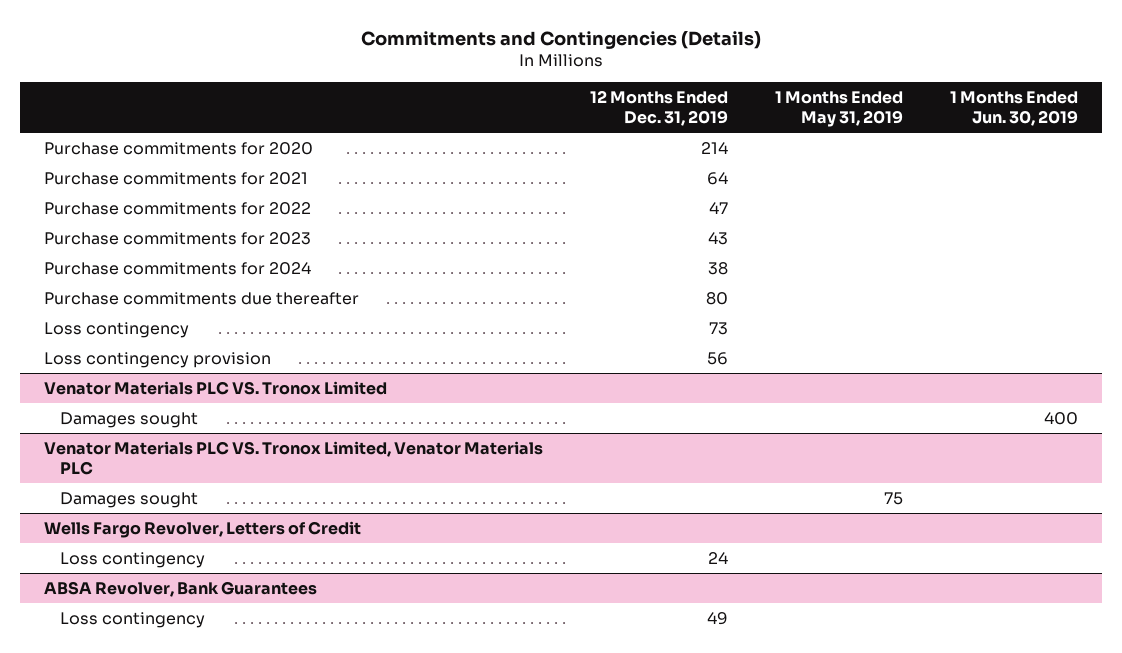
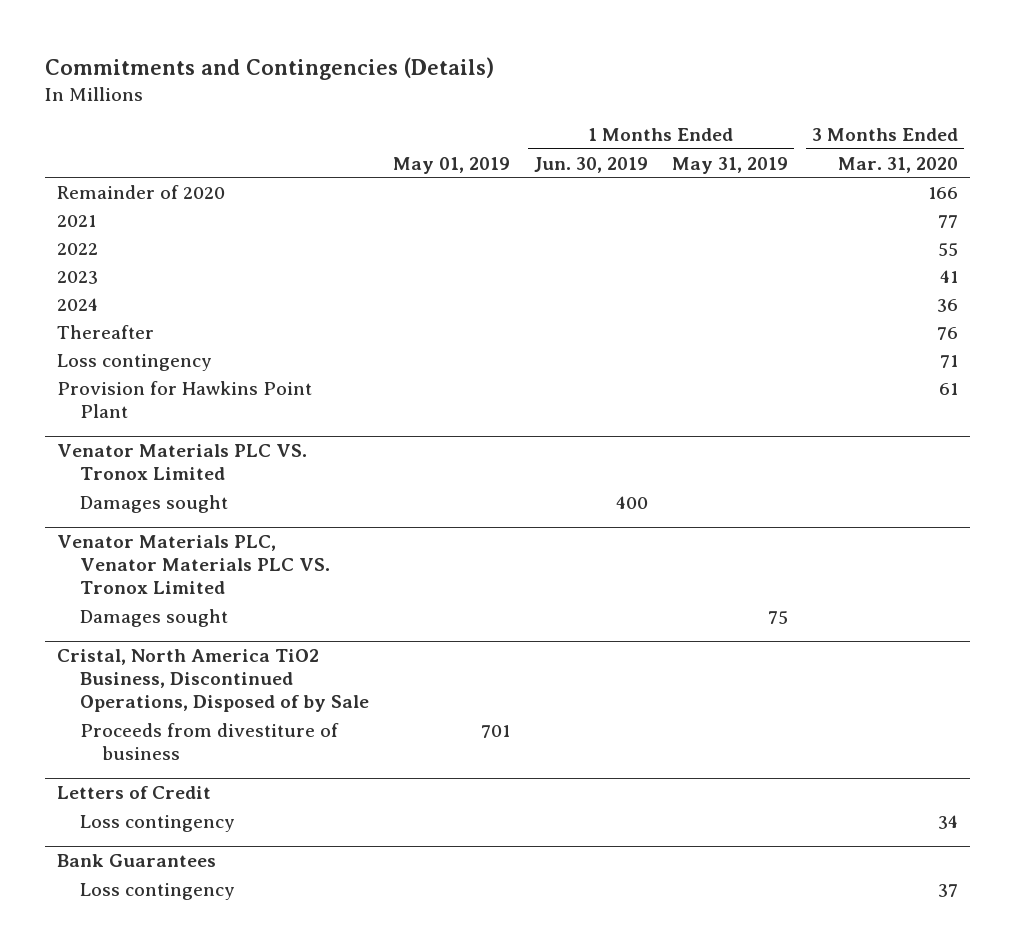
- | 12 Months Ended Dec. 31, 2019 | 1 Months Ended May 31, 2019 | 1 Months Ended Jun. 30, 2019
+ | May 01, 2019 | 1 Months Ended Jun. 30, 2019 | 1 Months Ended May 31, 2019 | 3 Months Ended Mar. 31, 2020
- Purchase commitments for 2020 | 214 | |
- Purchase commitments for 2021 | 64 | |
- Purchase commitments for 2022 | 47 | |
- Purchase commitments for 2023 | 43 | |
- Purchase commitments for 2024 | 38 | |
- Purchase commitments due thereafter | 80 | |
+ Remainder of 2020 | | | | 166
+ 2021 | | | | 77
+ 2022 | | | | 55
+ 2023 | | | | 41
+ 2024 | | | | 36
+ Thereafter | | | | 76
- Loss contingency provision | 56 | |
+ Provision for Hawkins Point Plant | | | | 61
- Venator Materials PLC VS. Tronox Limited, Venator Materials PLC
+ Venator Materials PLC, Venator Materials PLC VS. Tronox Limited
- Wells Fargo Revolver, Letters of Credit
+ Cristal, North America TiO2 Business, Discontinued Operations, Disposed of by Sale
+ Proceeds from divestiture of business | 701 | | |
+ Letters of Credit
- ABSA Revolver, Bank Guarantees
+ Bank Guarantees

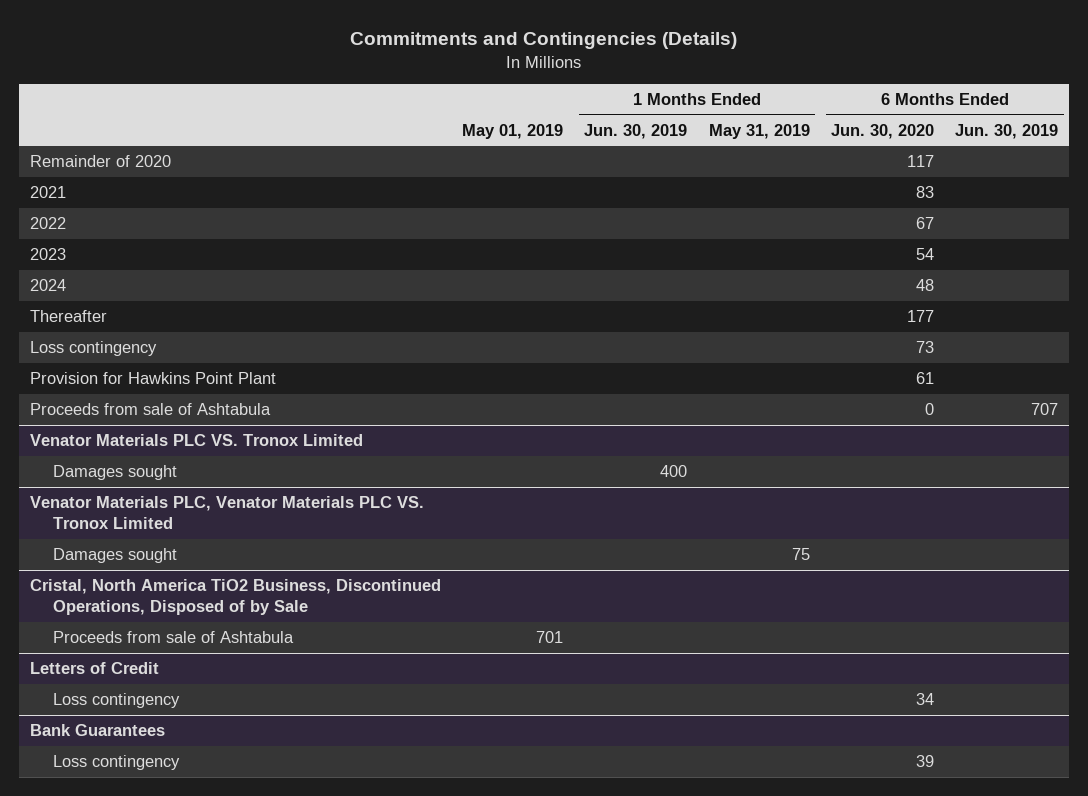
- | May 01, 2019 | 1 Months Ended Jun. 30, 2019 | 1 Months Ended May 31, 2019 | 3 Months Ended Mar. 31, 2020
+ | May 01, 2019 | 1 Months Ended Jun. 30, 2019 | 1 Months Ended May 31, 2019 | 6 Months Ended Jun. 30, 2020 | 6 Months Ended Jun. 30, 2019
+ Proceeds from sale of Ashtabula | | | | 0 | 707
@ Cristal, North America TiO2 Business, Discontinued Operations, Disposed of by Sale
- Proceeds from divestiture of business | 701 | | |
+ Proceeds from sale of Ashtabula | 701 | | | |

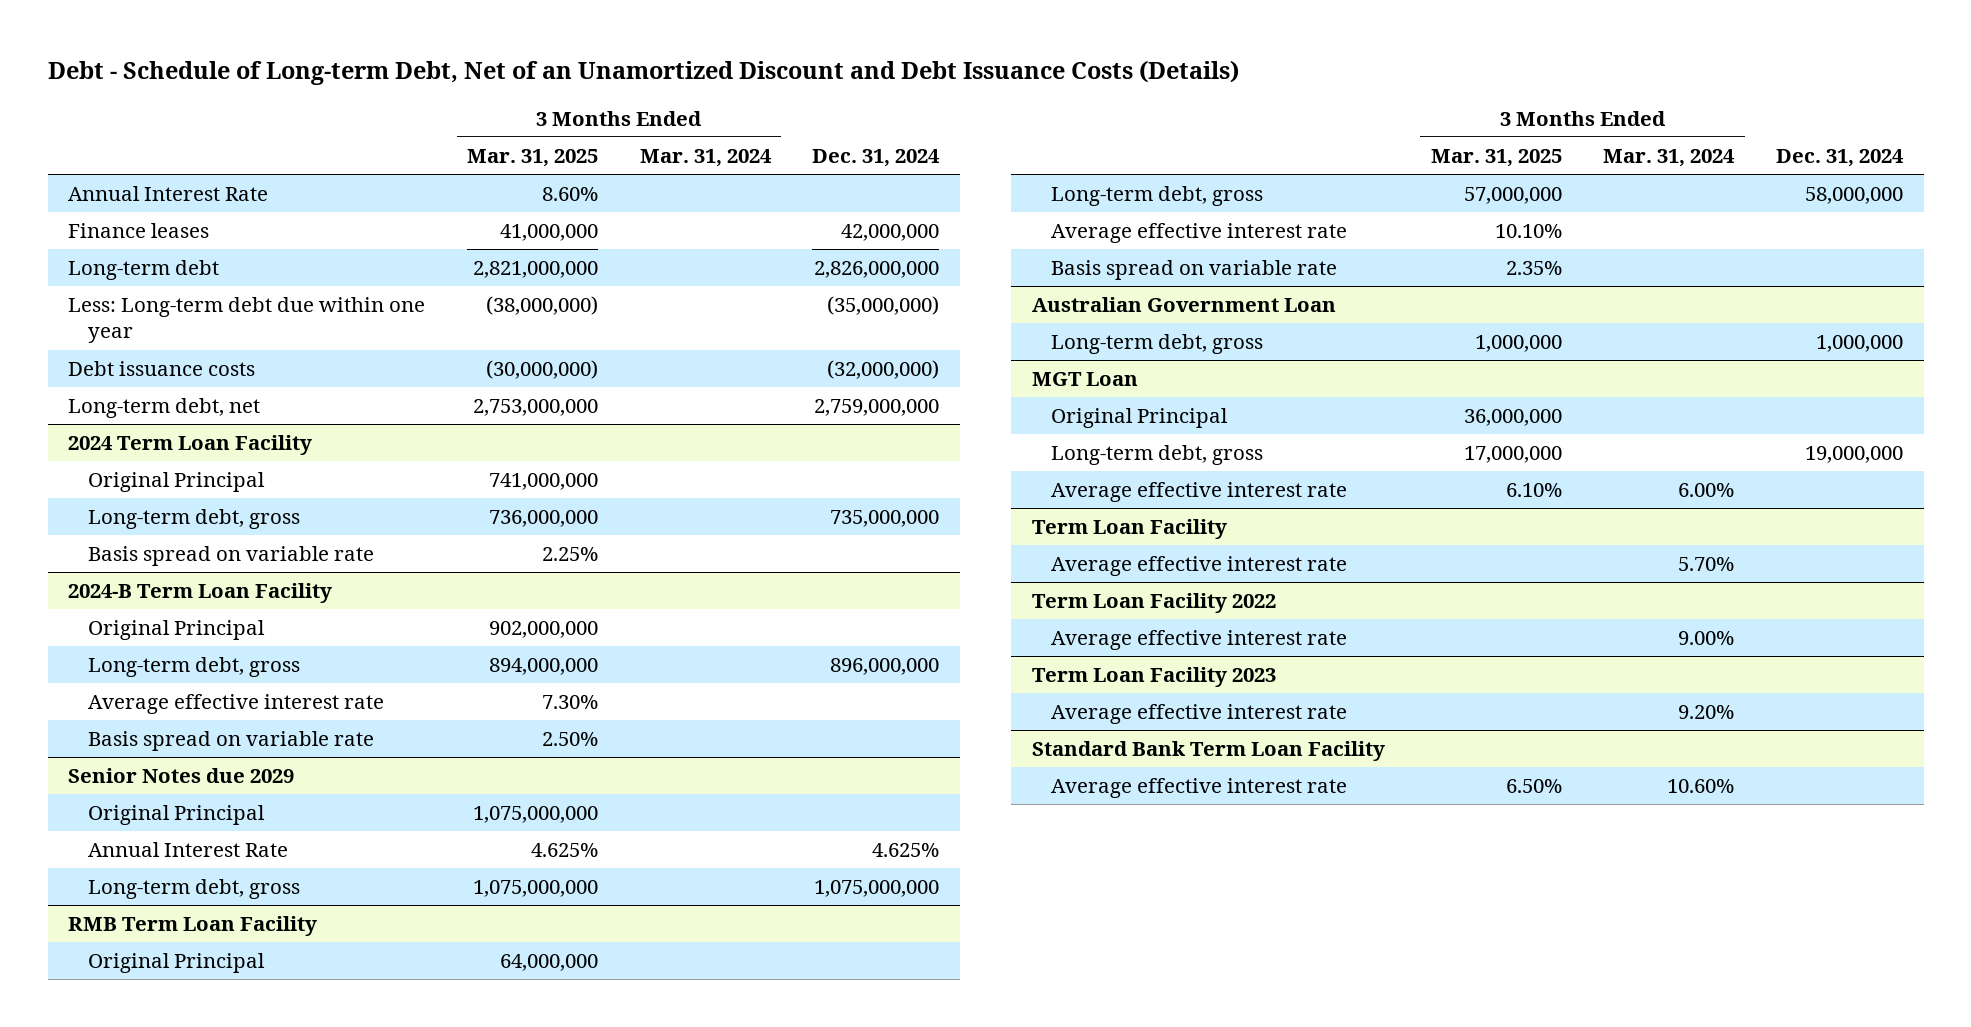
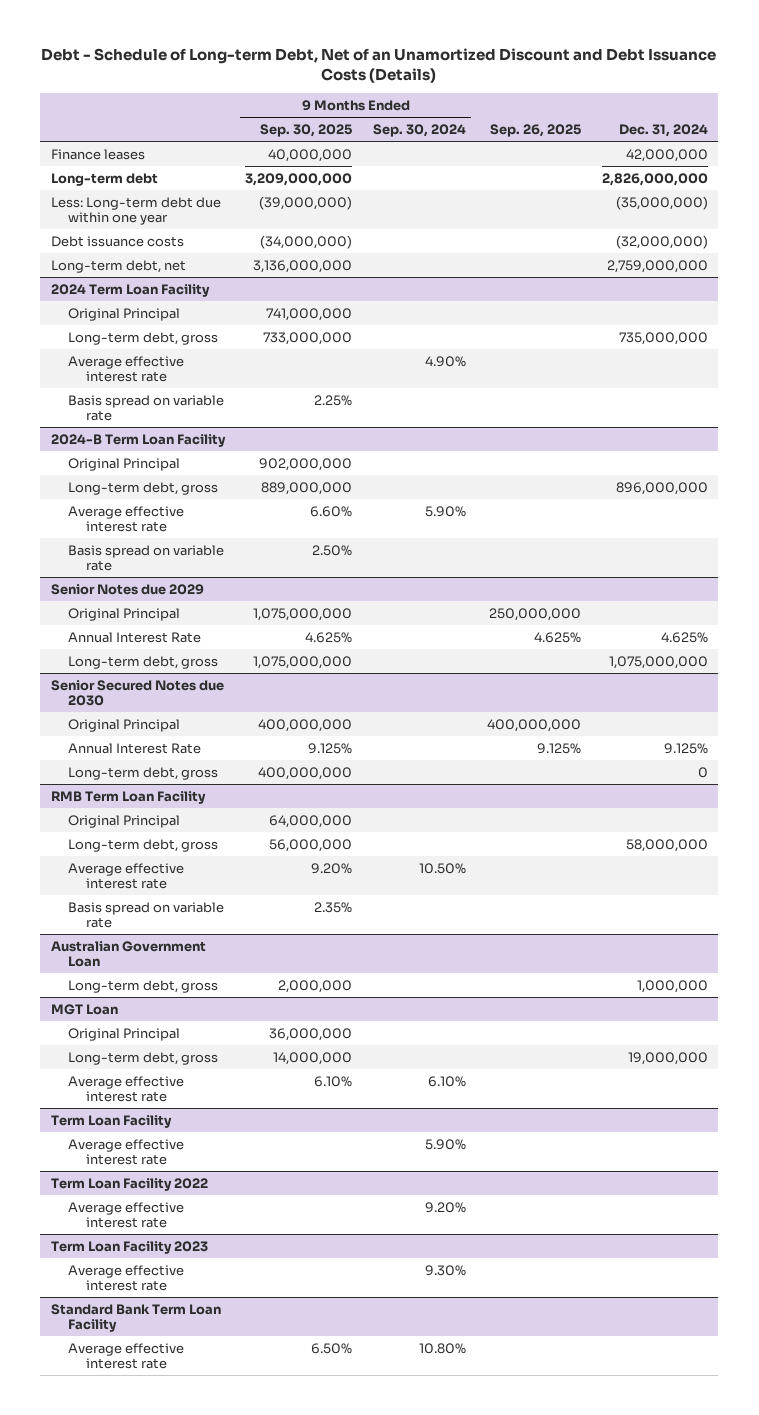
- | 3 Months Ended Mar. 31, 2025 | 3 Months Ended Mar. 31, 2024 | Dec. 31, 2024
+ | 9 Months Ended Sep. 30, 2025 | 9 Months Ended Sep. 30, 2024 | Sep. 26, 2025 | Dec. 31, 2024
- Annual Interest Rate | 8.60% | |
@ 2024 Term Loan Facility
+ Average effective interest rate | | 4.90% | |
+ Senior Secured Notes due 2030
+ Original Principal | 400,000,000 | | 400,000,000 |
+ Annual Interest Rate | 9.125% | | 9.125% | 9.125%
+ Long-term debt, gross | 400,000,000 | | | 0

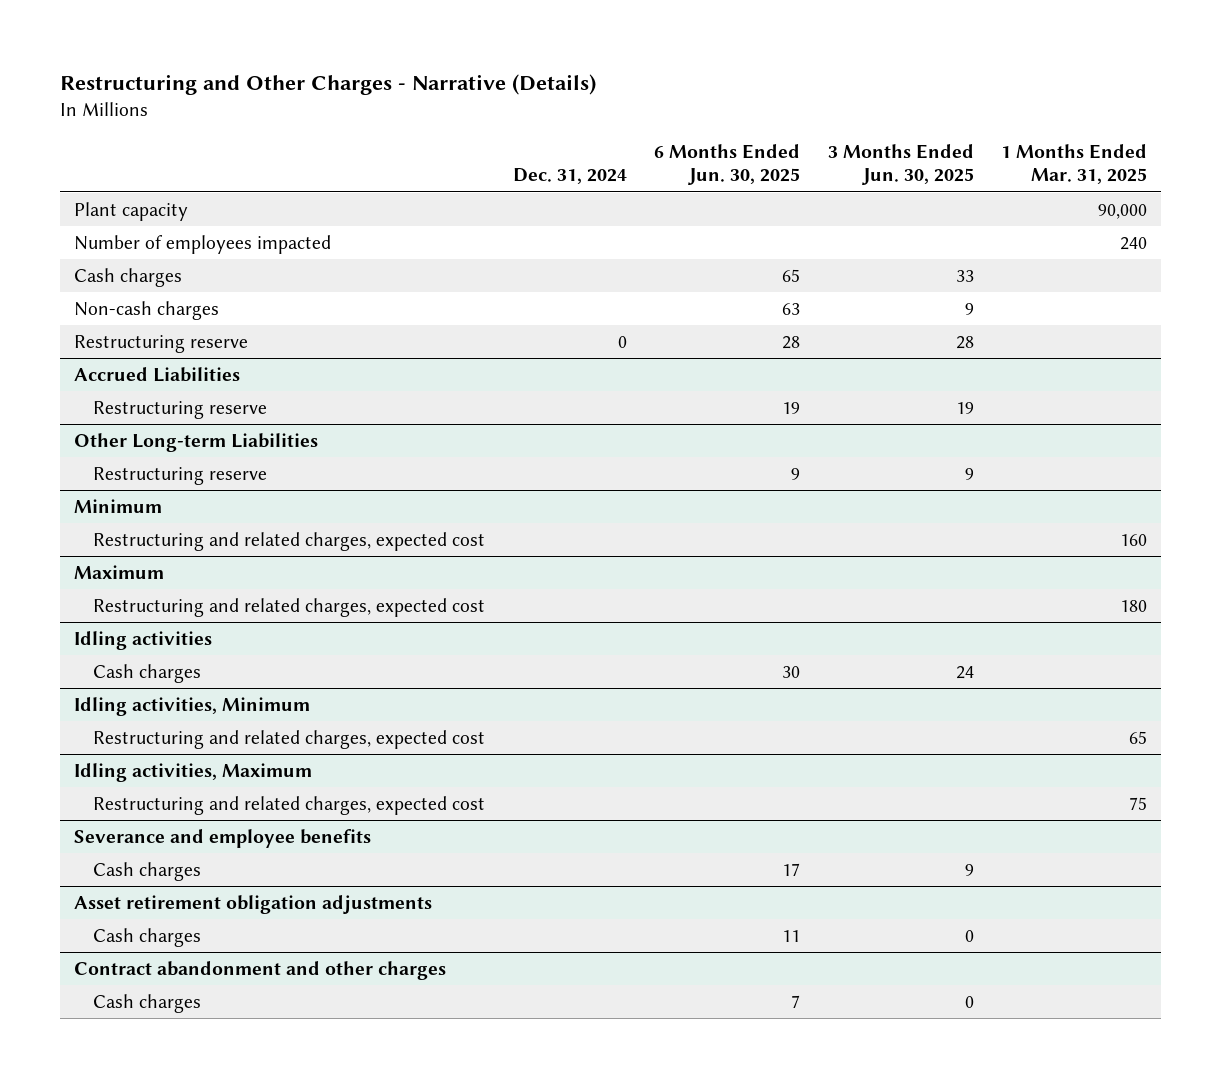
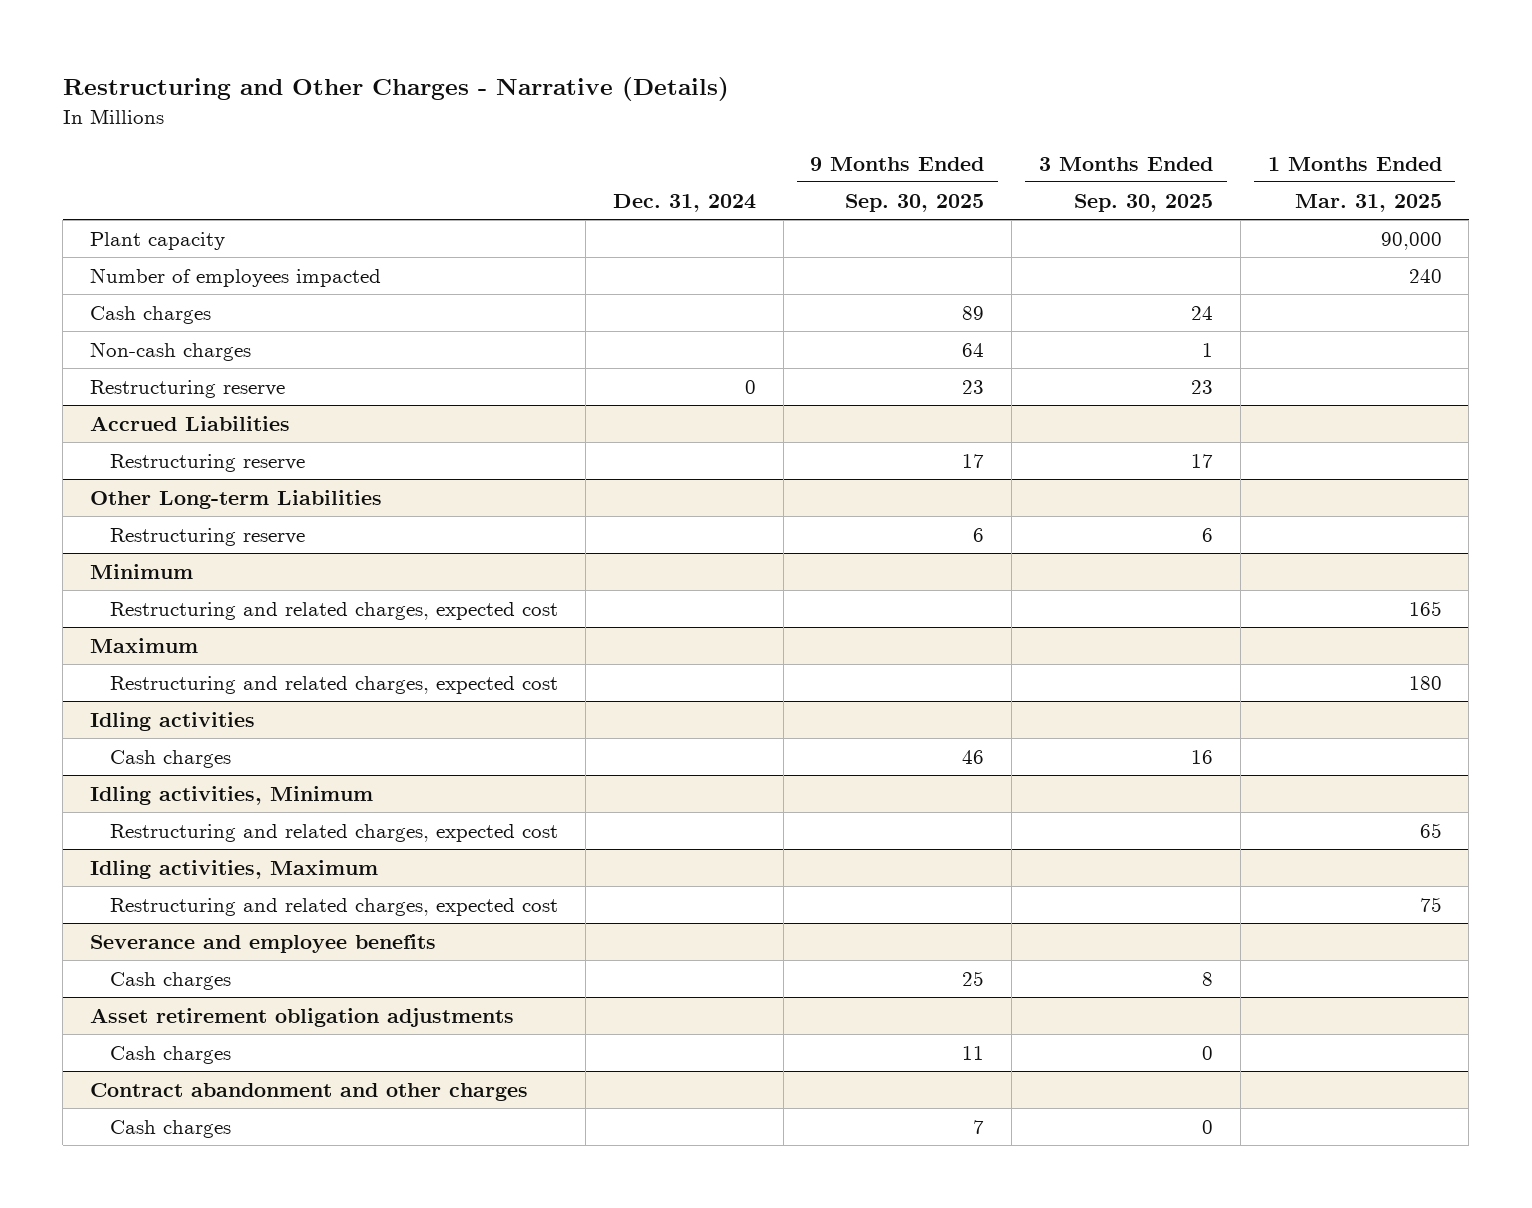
- | Dec. 31, 2024 | 6 Months Ended Jun. 30, 2025 | 3 Months Ended Jun. 30, 2025 | 1 Months Ended Mar. 31, 2025
+ | Dec. 31, 2024 | 9 Months Ended Sep. 30, 2025 | 3 Months Ended Sep. 30, 2025 | 1 Months Ended Mar. 31, 2025
@ Minimum
- Restructuring and related charges, expected cost | | | | 160
+ Restructuring and related charges, expected cost | | | | 165

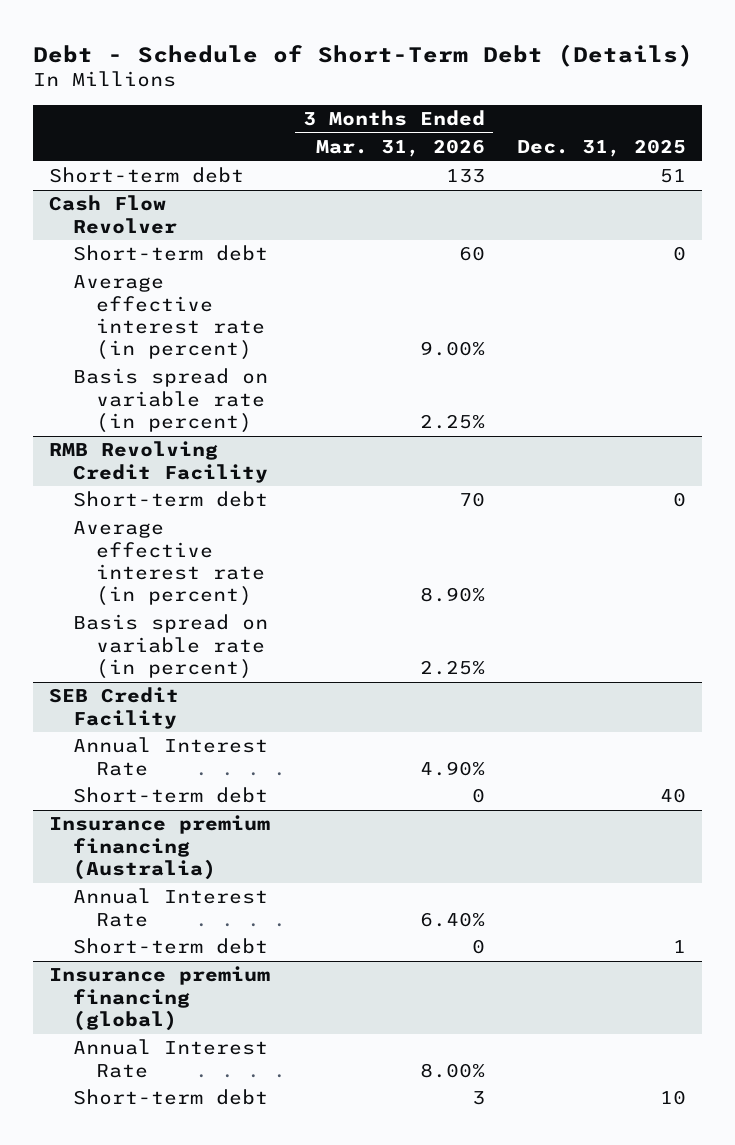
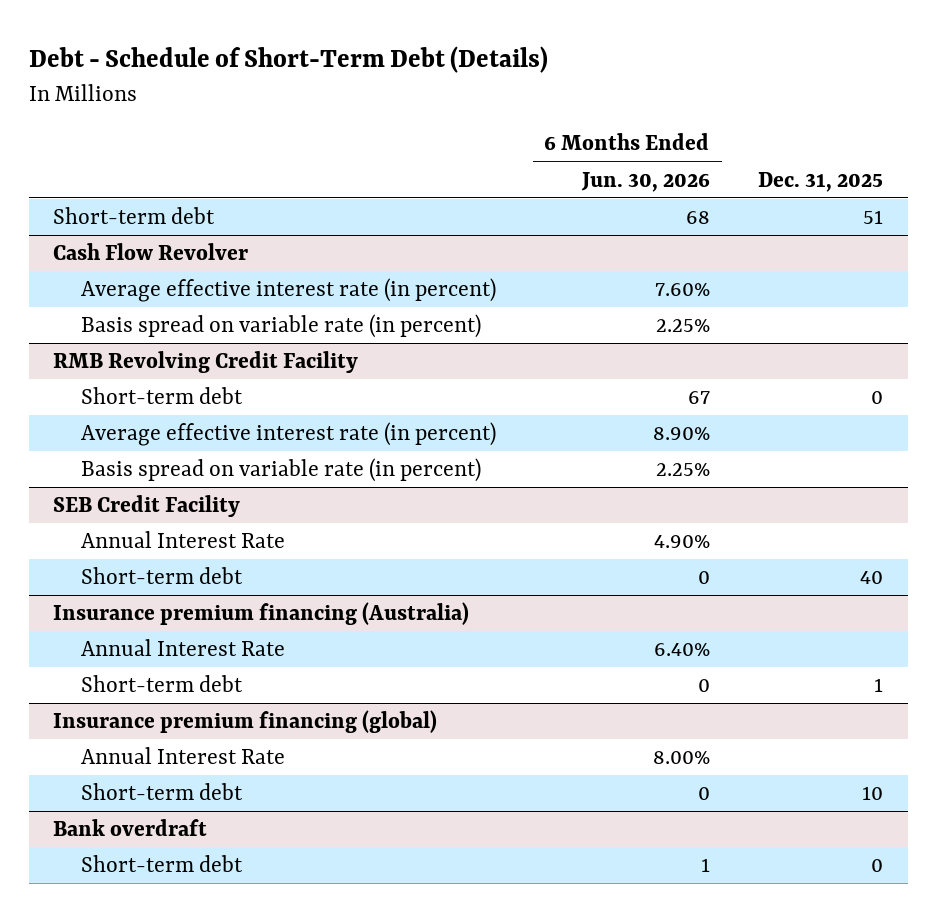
- | 3 Months Ended Mar. 31, 2026 | Dec. 31, 2025
+ | 6 Months Ended Jun. 30, 2026 | Dec. 31, 2025
@ Cash Flow Revolver
- Short-term debt | 60 | 0
+ Bank overdraft
+ Short-term debt | 1 | 0

